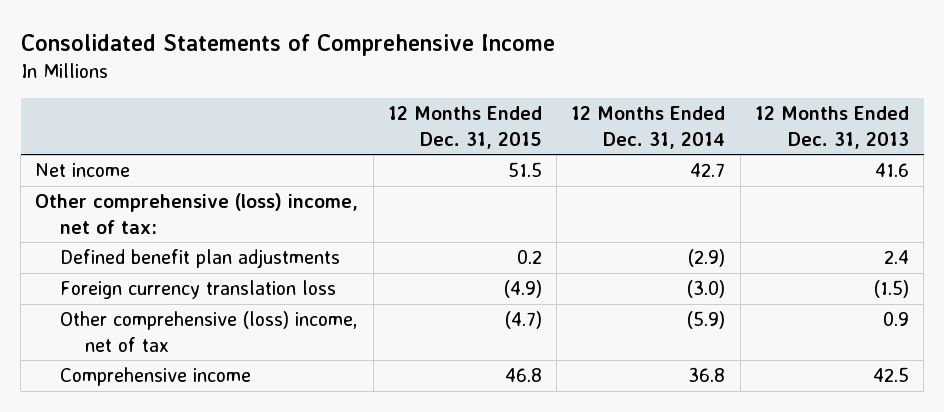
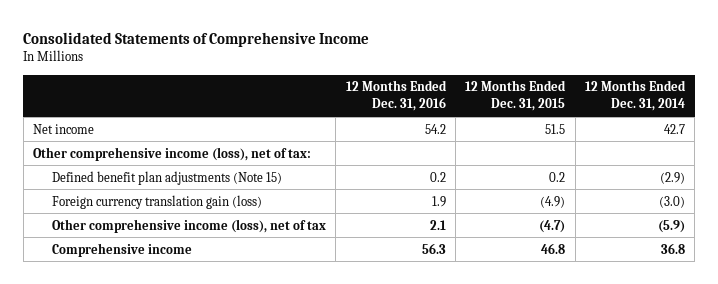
- | 12 Months Ended Dec. 31, 2015 | 12 Months Ended Dec. 31, 2014 | 12 Months Ended Dec. 31, 2013
+ | 12 Months Ended Dec. 31, 2016 | 12 Months Ended Dec. 31, 2015 | 12 Months Ended Dec. 31, 2014
- Other comprehensive (loss) income, net of tax:
- Defined benefit plan adjustments | 0.2 | (2.9) | 2.4
- Foreign currency translation loss | (4.9) | (3.0) | (1.5)
- Other comprehensive (loss) income, net of tax | (4.7) | (5.9) | 0.9
+ Other comprehensive income (loss), net of tax:
+ Defined benefit plan adjustments (Note 15) | 0.2 | 0.2 | (2.9)
+ Foreign currency translation gain (loss) | 1.9 | (4.9) | (3.0)
+ Other comprehensive income (loss), net of tax | 2.1 | (4.7) | (5.9)

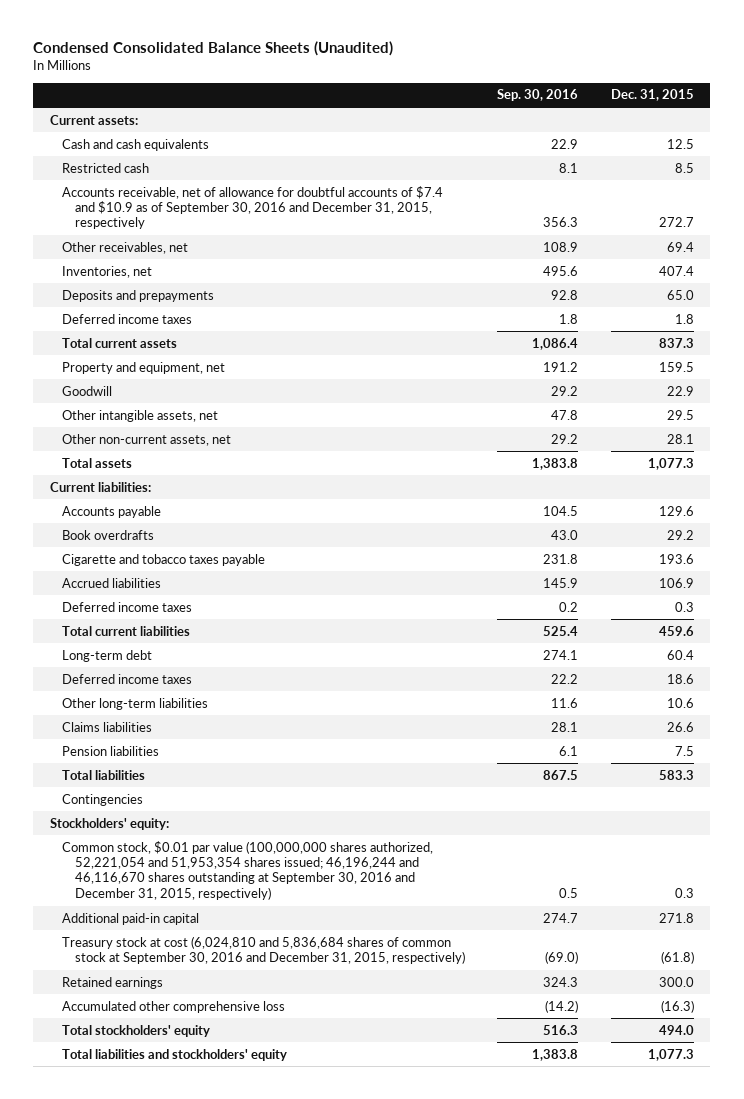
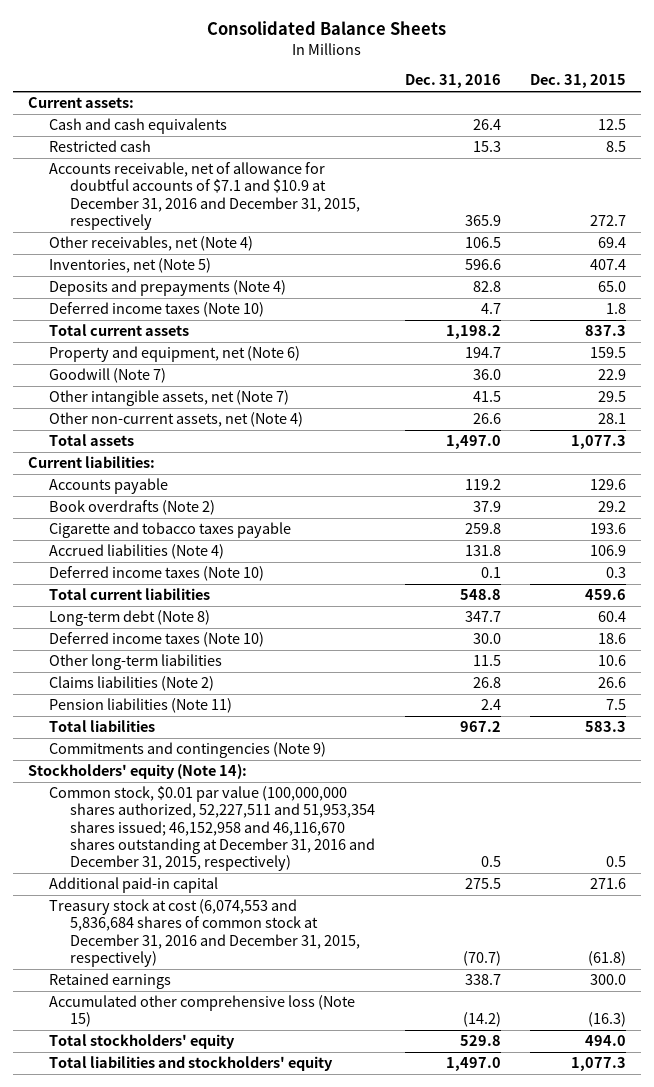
- Condensed Consolidated Balance Sheets (Unaudited)
+ Consolidated Balance Sheets
- | Sep. 30, 2016 | Dec. 31, 2015
+ | Dec. 31, 2016 | Dec. 31, 2015
- Accounts receivable, net of allowance for doubtful accounts of $7.4 and $10.9 as of September 30, 2016 and December 31, 2015, respectively | 356.3 | 272.7
- Other receivables, net | 108.9 | 69.4
- Inventories, net | 495.6 | 407.4
- Deposits and prepayments | 92.8 | 65.0
- Deferred income taxes | 1.8 | 1.8
+ Accounts receivable, net of allowance for doubtful accounts of $7.1 and $10.9 at December 31, 2016 and December 31, 2015, respectively | 365.9 | 272.7
+ Other receivables, net (Note 4) | 106.5 | 69.4
+ Inventories, net (Note 5) | 596.6 | 407.4
+ Deposits and prepayments (Note 4) | 82.8 | 65.0
+ Deferred income taxes (Note 10) | 4.7 | 1.8
- Property and equipment, net | 191.2 | 159.5
- Goodwill | 29.2 | 22.9
- Other intangible assets, net | 47.8 | 29.5
- Other non-current assets, net | 29.2 | 28.1
+ Property and equipment, net (Note 6) | 194.7 | 159.5
+ Goodwill (Note 7) | 36.0 | 22.9
+ Other intangible assets, net (Note 7) | 41.5 | 29.5
+ Other non-current assets, net (Note 4) | 26.6 | 28.1
- Book overdrafts | 43.0 | 29.2
+ Book overdrafts (Note 2) | 37.9 | 29.2
- Accrued liabilities | 145.9 | 106.9
- Deferred income taxes | 0.2 | 0.3
+ Accrued liabilities (Note 4) | 131.8 | 106.9
+ Deferred income taxes (Note 10) | 0.1 | 0.3
- Long-term debt | 274.1 | 60.4
- Deferred income taxes | 22.2 | 18.6
+ Long-term debt (Note 8) | 347.7 | 60.4
+ Deferred income taxes (Note 10) | 30.0 | 18.6
- Claims liabilities | 28.1 | 26.6
- Pension liabilities | 6.1 | 7.5
+ Claims liabilities (Note 2) | 26.8 | 26.6
+ Pension liabilities (Note 11) | 2.4 | 7.5
- Contingencies
- Stockholders' equity:
- Common stock, $0.01 par value (100,000,000 shares authorized, 52,221,054 and 51,953,354 shares issued; 46,196,244 and 46,116,670 shares outstanding at September 30, 2016 and December 31, 2015, respectively) | 0.5 | 0.3
- Additional paid-in capital | 274.7 | 271.8
- Treasury stock at cost (6,024,810 and 5,836,684 shares of common stock at September 30, 2016 and December 31, 2015, respectively) | (69.0) | (61.8)
+ Commitments and contingencies (Note 9)
+ Stockholders' equity (Note 14):
+ Common stock, $0.01 par value (100,000,000 shares authorized, 52,227,511 and 51,953,354 shares issued; 46,152,958 and 46,116,670 shares outstanding at December 31, 2016 and December 31, 2015, respectively) | 0.5 | 0.5
+ Additional paid-in capital | 275.5 | 271.6
+ Treasury stock at cost (6,074,553 and 5,836,684 shares of common stock at December 31, 2016 and December 31, 2015, respectively) | (70.7) | (61.8)
- Accumulated other comprehensive loss | (14.2) | (16.3)
+ Accumulated other comprehensive loss (Note 15) | (14.2) | (16.3)

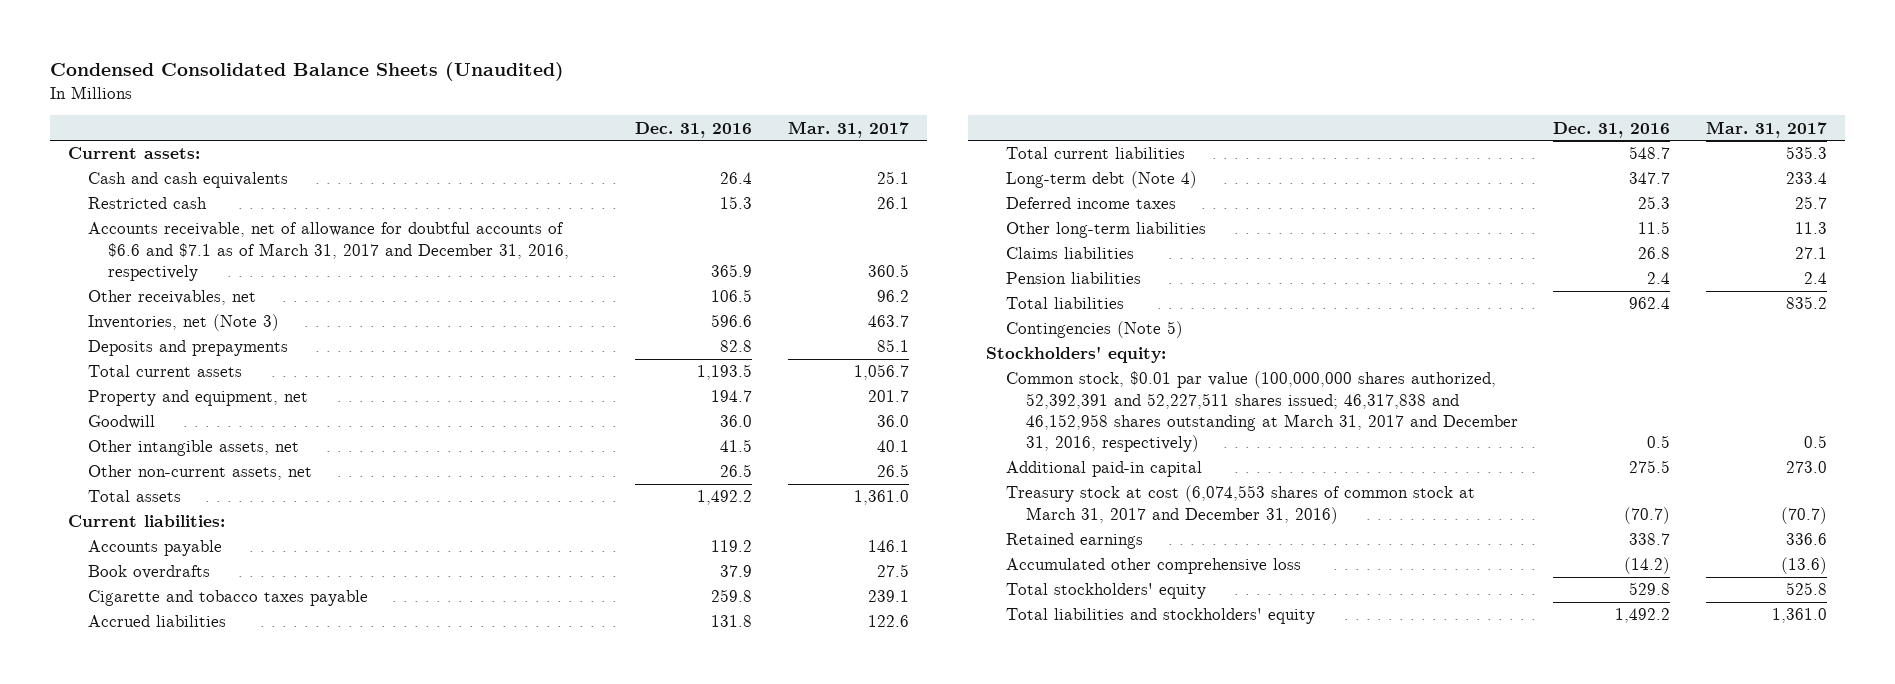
- Consolidated Balance Sheets
+ Condensed Consolidated Balance Sheets (Unaudited)
- | Dec. 31, 2016 | Dec. 31, 2015
+ | Dec. 31, 2016 | Mar. 31, 2017
- Accounts receivable, net of allowance for doubtful accounts of $7.1 and $10.9 at December 31, 2016 and December 31, 2015, respectively | 365.9 | 272.7
- Other receivables, net (Note 4) | 106.5 | 69.4
- Inventories, net (Note 5) | 596.6 | 407.4
- Deposits and prepayments (Note 4) | 82.8 | 65.0
- Deferred income taxes (Note 10) | 4.7 | 1.8
- Total current assets | 1,198.2 | 837.3
- Property and equipment, net (Note 6) | 194.7 | 159.5
- Goodwill (Note 7) | 36.0 | 22.9
- Other intangible assets, net (Note 7) | 41.5 | 29.5
- Other non-current assets, net (Note 4) | 26.6 | 28.1
- Total assets | 1,497.0 | 1,077.3
+ Accounts receivable, net of allowance for doubtful accounts of $6.6 and $7.1 as of March 31, 2017 and December 31, 2016, respectively | 365.9 | 360.5
+ Other receivables, net | 106.5 | 96.2
+ Inventories, net (Note 3) | 596.6 | 463.7
+ Deposits and prepayments | 82.8 | 85.1
+ Total current assets | 1,193.5 | 1,056.7
+ Property and equipment, net | 194.7 | 201.7
+ Goodwill | 36.0 | 36.0
+ Other intangible assets, net | 41.5 | 40.1
+ Other non-current assets, net | 26.5 | 26.5
+ Total assets | 1,492.2 | 1,361.0
- Book overdrafts (Note 2) | 37.9 | 29.2
+ Book overdrafts | 37.9 | 27.5
- Accrued liabilities (Note 4) | 131.8 | 106.9
- Deferred income taxes (Note 10) | 0.1 | 0.3
- Total current liabilities | 548.8 | 459.6
- Long-term debt (Note 8) | 347.7 | 60.4
- Deferred income taxes (Note 10) | 30.0 | 18.6
+ Accrued liabilities | 131.8 | 122.6
+ Total current liabilities | 548.7 | 535.3
+ Long-term debt (Note 4) | 347.7 | 233.4
+ Deferred income taxes | 25.3 | 25.7
- Claims liabilities (Note 2) | 26.8 | 26.6
- Pension liabilities (Note 11) | 2.4 | 7.5
- Total liabilities | 967.2 | 583.3
- Commitments and contingencies (Note 9)
- Stockholders' equity (Note 14):
- Common stock, $0.01 par value (100,000,000 shares authorized, 52,227,511 and 51,953,354 shares issued; 46,152,958 and 46,116,670 shares outstanding at December 31, 2016 and December 31, 2015, respectively) | 0.5 | 0.5
+ Claims liabilities | 26.8 | 27.1
+ Pension liabilities | 2.4 | 2.4
+ Total liabilities | 962.4 | 835.2
+ Contingencies (Note 5)
+ Stockholders' equity:
+ Common stock, $0.01 par value (100,000,000 shares authorized, 52,392,391 and 52,227,511 shares issued; 46,317,838 and 46,152,958 shares outstanding at March 31, 2017 and December 31, 2016, respectively) | 0.5 | 0.5
- Treasury stock at cost (6,074,553 and 5,836,684 shares of common stock at December 31, 2016 and December 31, 2015, respectively) | (70.7) | (61.8)
+ Treasury stock at cost (6,074,553 shares of common stock at March 31, 2017 and December 31, 2016) | (70.7) | (70.7)
- Accumulated other comprehensive loss (Note 15) | (14.2) | (16.3)
+ Accumulated other comprehensive loss | (14.2) | (13.6)
- Total liabilities and stockholders' equity | 1,497.0 | 1,077.3
+ Total liabilities and stockholders' equity | 1,492.2 | 1,361.0

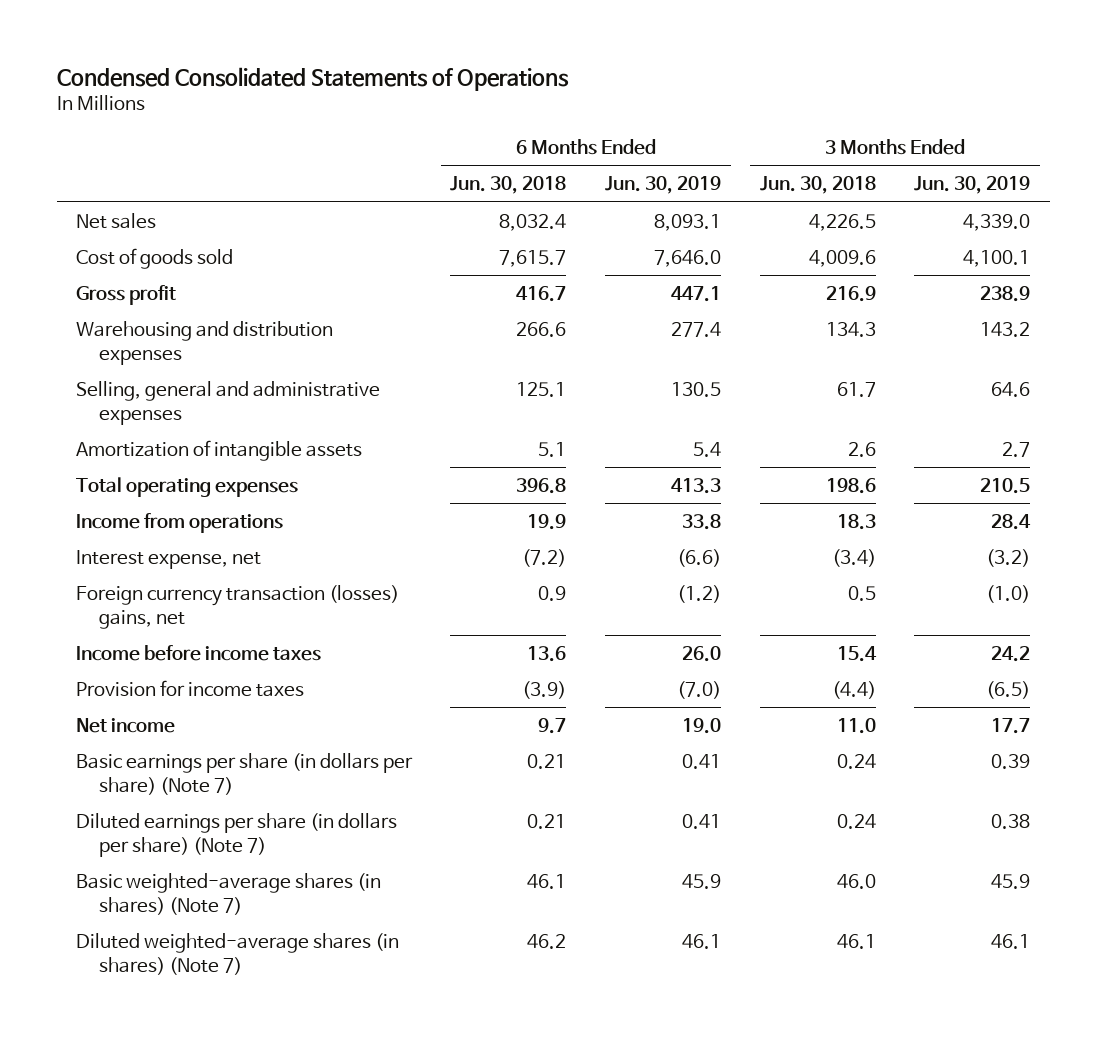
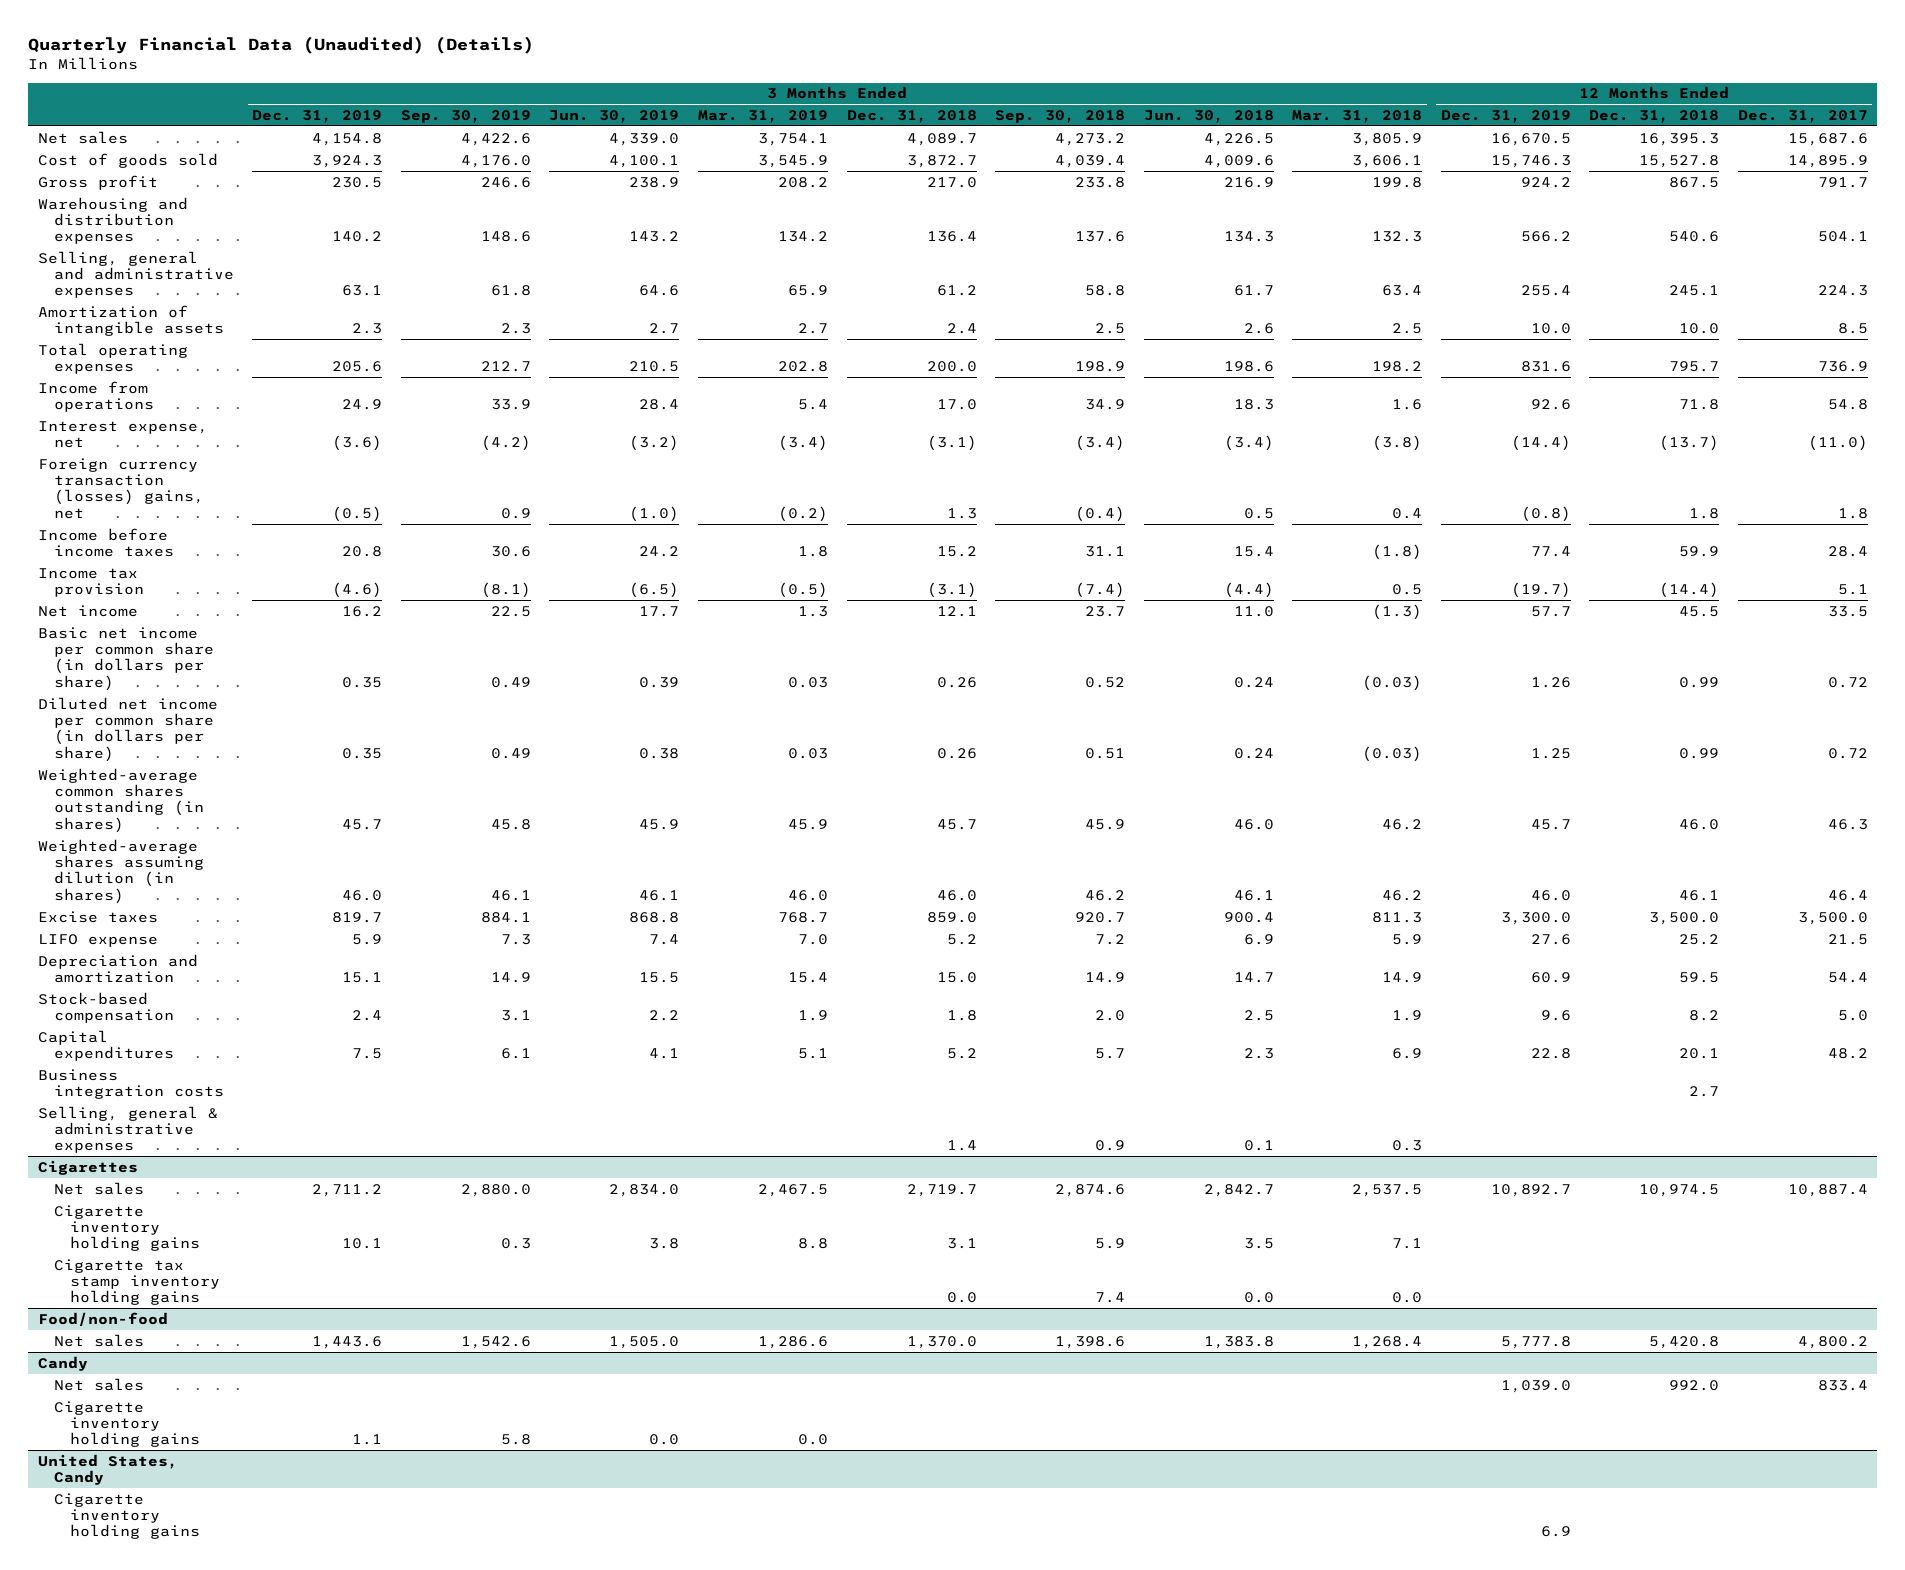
- Condensed Consolidated Statements of Operations
+ Quarterly Financial Data (Unaudited) (Details)
- | 6 Months Ended Jun. 30, 2018 | 6 Months Ended Jun. 30, 2019 | 3 Months Ended Jun. 30, 2018 | 3 Months Ended Jun. 30, 2019
+ | 3 Months Ended Dec. 31, 2019 | 3 Months Ended Sep. 30, 2019 | 3 Months Ended Jun. 30, 2019 | 3 Months Ended Mar. 31, 2019 | 3 Months Ended Dec. 31, 2018 | 3 Months Ended Sep. 30, 2018 | 3 Months Ended Jun. 30, 2018 | 3 Months Ended Mar. 31, 2018 | 12 Months Ended Dec. 31, 2019 | 12 Months Ended Dec. 31, 2018 | 12 Months Ended Dec. 31, 2017
- Provision for income taxes | (3.9) | (7.0) | (4.4) | (6.5)
+ Income tax provision | (4.6) | (8.1) | (6.5) | (0.5) | (3.1) | (7.4) | (4.4) | 0.5 | (19.7) | (14.4) | 5.1
- Basic earnings per share (in dollars per share) (Note 7) | 0.21 | 0.41 | 0.24 | 0.39
- Diluted earnings per share (in dollars per share) (Note 7) | 0.21 | 0.41 | 0.24 | 0.38
- Basic weighted-average shares (in shares) (Note 7) | 46.1 | 45.9 | 46.0 | 45.9
- Diluted weighted-average shares (in shares) (Note 7) | 46.2 | 46.1 | 46.1 | 46.1
+ Basic net income per common share (in dollars per share) | 0.35 | 0.49 | 0.39 | 0.03 | 0.26 | 0.52 | 0.24 | (0.03) | 1.26 | 0.99 | 0.72
+ Diluted net income per common share (in dollars per share) | 0.35 | 0.49 | 0.38 | 0.03 | 0.26 | 0.51 | 0.24 | (0.03) | 1.25 | 0.99 | 0.72
+ Weighted-average common shares outstanding (in shares) | 45.7 | 45.8 | 45.9 | 45.9 | 45.7 | 45.9 | 46.0 | 46.2 | 45.7 | 46.0 | 46.3
+ Weighted-average shares assuming dilution (in shares) | 46.0 | 46.1 | 46.1 | 46.0 | 46.0 | 46.2 | 46.1 | 46.2 | 46.0 | 46.1 | 46.4
+ Excise taxes | 819.7 | 884.1 | 868.8 | 768.7 | 859.0 | 920.7 | 900.4 | 811.3 | 3,300.0 | 3,500.0 | 3,500.0
+ LIFO expense | 5.9 | 7.3 | 7.4 | 7.0 | 5.2 | 7.2 | 6.9 | 5.9 | 27.6 | 25.2 | 21.5
+ Depreciation and amortization | 15.1 | 14.9 | 15.5 | 15.4 | 15.0 | 14.9 | 14.7 | 14.9 | 60.9 | 59.5 | 54.4
+ Stock-based compensation | 2.4 | 3.1 | 2.2 | 1.9 | 1.8 | 2.0 | 2.5 | 1.9 | 9.6 | 8.2 | 5.0
+ Capital expenditures | 7.5 | 6.1 | 4.1 | 5.1 | 5.2 | 5.7 | 2.3 | 6.9 | 22.8 | 20.1 | 48.2
+ Business integration costs | | | | | | | | | | 2.7 |
+ Selling, general & administrative expenses | | | | | 1.4 | 0.9 | 0.1 | 0.3 | | |
+ Cigarettes
+ Net sales | 2,711.2 | 2,880.0 | 2,834.0 | 2,467.5 | 2,719.7 | 2,874.6 | 2,842.7 | 2,537.5 | 10,892.7 | 10,974.5 | 10,887.4
+ Cigarette inventory holding gains | 10.1 | 0.3 | 3.8 | 8.8 | 3.1 | 5.9 | 3.5 | 7.1 | | |
+ Cigarette tax stamp inventory holding gains | | | | | 0.0 | 7.4 | 0.0 | 0.0 | | |
+ Food/non-food
+ Net sales | 1,443.6 | 1,542.6 | 1,505.0 | 1,286.6 | 1,370.0 | 1,398.6 | 1,383.8 | 1,268.4 | 5,777.8 | 5,420.8 | 4,800.2
+ Candy
+ Net sales | | | | | | | | | 1,039.0 | 992.0 | 833.4
+ Cigarette inventory holding gains | 1.1 | 5.8 | 0.0 | 0.0 | | | | | | |
+ United States, Candy
+ Cigarette inventory holding gains | | | | | | | | | 6.9 | |

